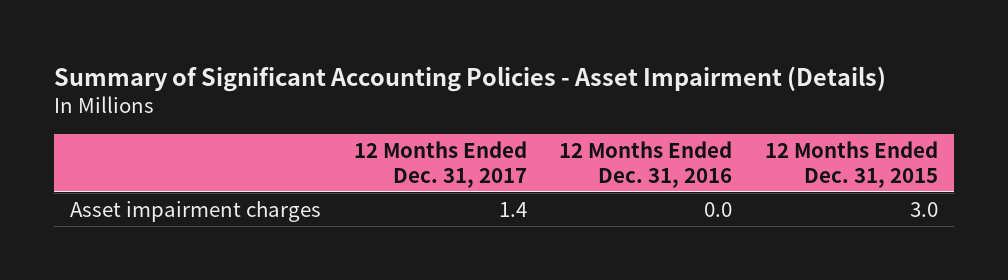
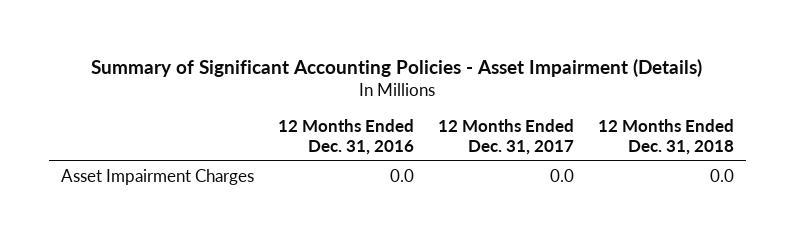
- | 12 Months Ended Dec. 31, 2017 | 12 Months Ended Dec. 31, 2016 | 12 Months Ended Dec. 31, 2015
+ | 12 Months Ended Dec. 31, 2016 | 12 Months Ended Dec. 31, 2017 | 12 Months Ended Dec. 31, 2018
- Asset impairment charges | 1.4 | 0.0 | 3.0
+ Asset Impairment Charges | 0.0 | 0.0 | 0.0

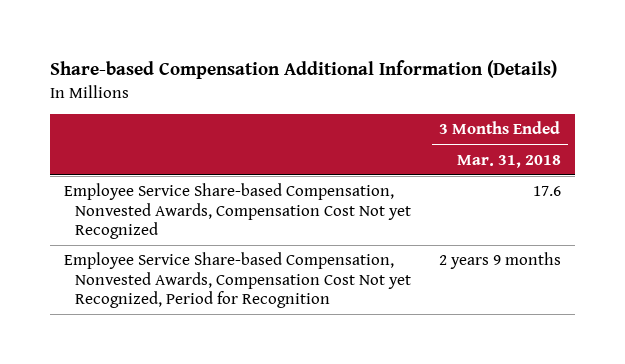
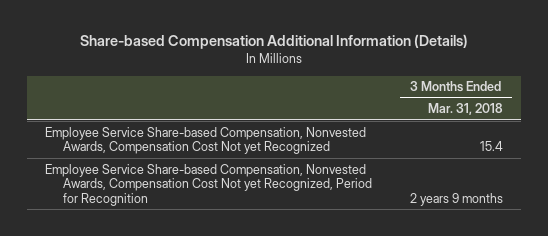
- Employee Service Share-based Compensation, Nonvested Awards, Compensation Cost Not yet Recognized | 17.6
+ Employee Service Share-based Compensation, Nonvested Awards, Compensation Cost Not yet Recognized | 15.4

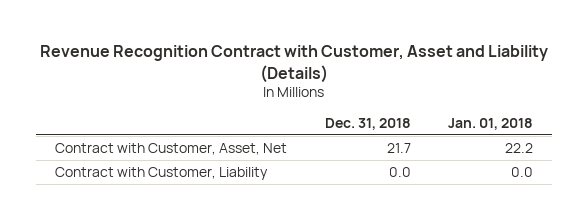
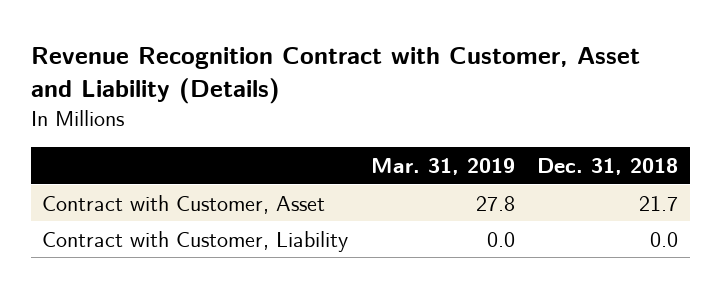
- | Dec. 31, 2018 | Jan. 01, 2018
+ | Mar. 31, 2019 | Dec. 31, 2018
- Contract with Customer, Asset, Net | 21.7 | 22.2
+ Contract with Customer, Asset | 27.8 | 21.7

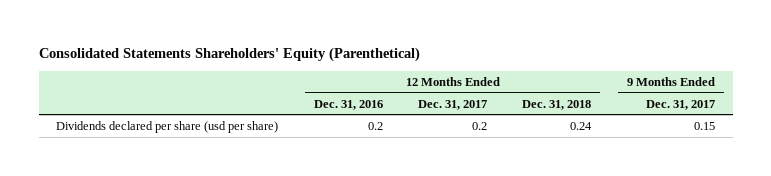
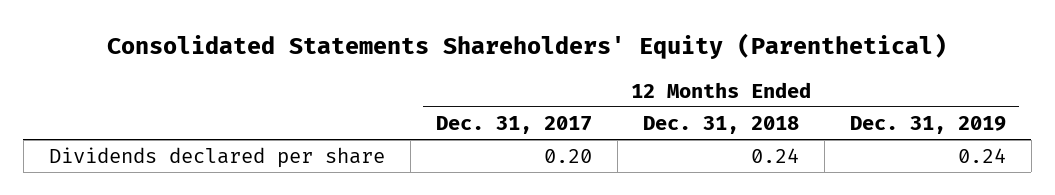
- | 12 Months Ended Dec. 31, 2016 | 12 Months Ended Dec. 31, 2017 | 12 Months Ended Dec. 31, 2018 | 9 Months Ended Dec. 31, 2017
+ | 12 Months Ended Dec. 31, 2017 | 12 Months Ended Dec. 31, 2018 | 12 Months Ended Dec. 31, 2019
- Dividends declared per share (usd per share) | 0.2 | 0.2 | 0.24 | 0.15
+ Dividends declared per share | 0.20 | 0.24 | 0.24

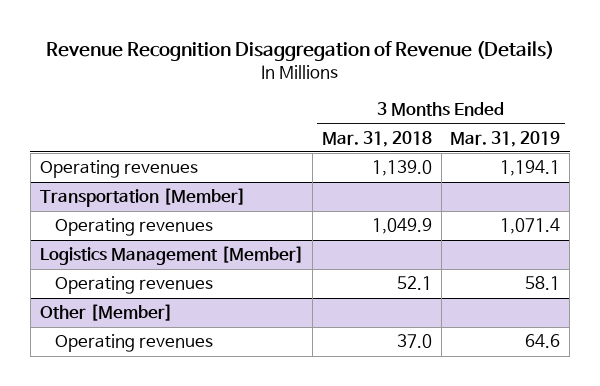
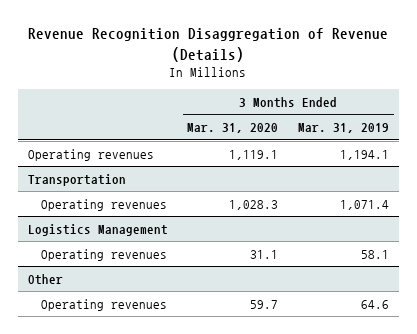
- | 3 Months Ended Mar. 31, 2018 | 3 Months Ended Mar. 31, 2019
+ | 3 Months Ended Mar. 31, 2020 | 3 Months Ended Mar. 31, 2019
- Transportation [Member]
+ Transportation
- Logistics Management [Member]
+ Logistics Management
- Other [Member]
+ Other

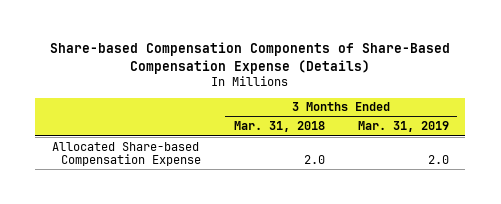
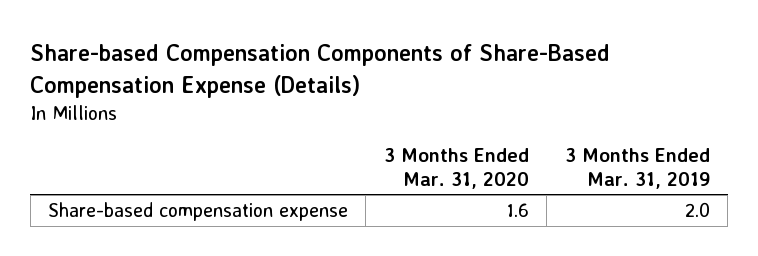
- | 3 Months Ended Mar. 31, 2018 | 3 Months Ended Mar. 31, 2019
+ | 3 Months Ended Mar. 31, 2020 | 3 Months Ended Mar. 31, 2019
- Allocated Share-based Compensation Expense | 2.0 | 2.0
+ Share-based compensation expense | 1.6 | 2.0

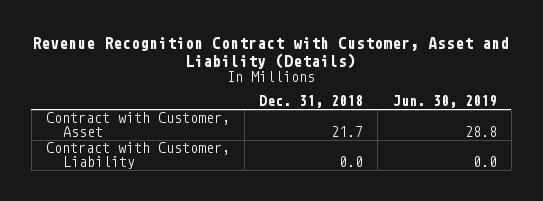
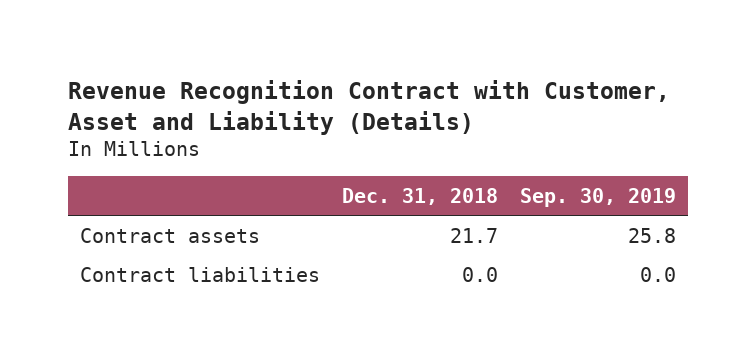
- | Dec. 31, 2018 | Jun. 30, 2019
+ | Dec. 31, 2018 | Sep. 30, 2019
- Contract with Customer, Asset | 21.7 | 28.8
- Contract with Customer, Liability | 0.0 | 0.0
+ Contract assets | 21.7 | 25.8
+ Contract liabilities | 0.0 | 0.0

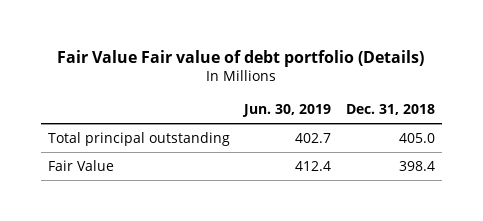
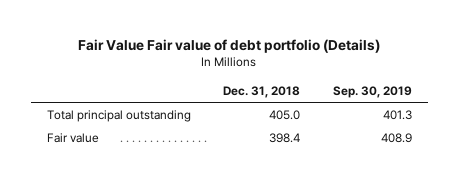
- | Jun. 30, 2019 | Dec. 31, 2018
+ | Dec. 31, 2018 | Sep. 30, 2019
- Fair Value | 412.4 | 398.4
+ Fair value | 398.4 | 408.9

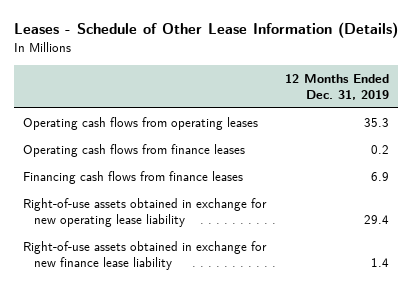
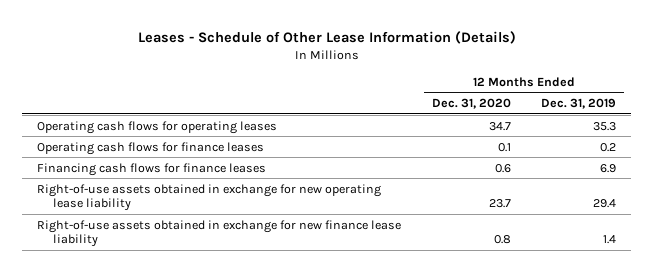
- | 12 Months Ended Dec. 31, 2019
+ | 12 Months Ended Dec. 31, 2020 | 12 Months Ended Dec. 31, 2019
- Operating cash flows from operating leases | 35.3
- Operating cash flows from finance leases | 0.2
- Financing cash flows from finance leases | 6.9
+ Operating cash flows for operating leases | 34.7 | 35.3
+ Operating cash flows for finance leases | 0.1 | 0.2
+ Financing cash flows for finance leases | 0.6 | 6.9

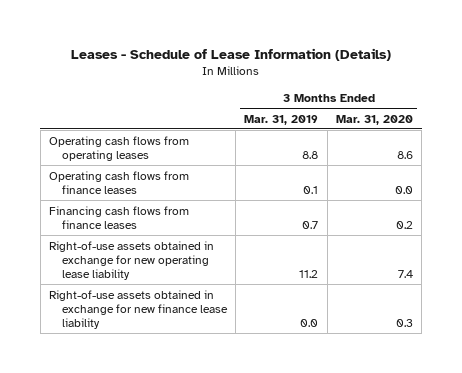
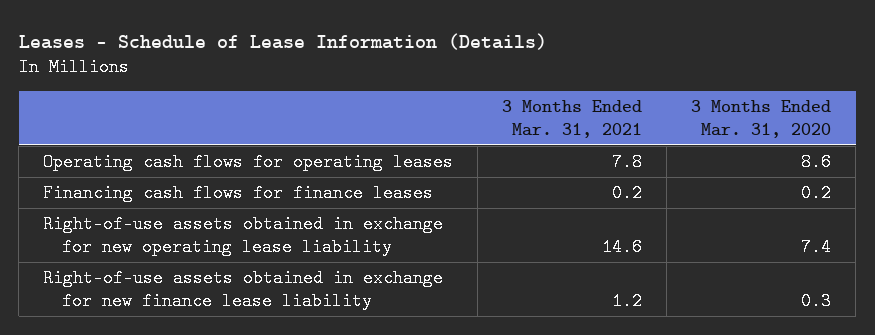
- | 3 Months Ended Mar. 31, 2019 | 3 Months Ended Mar. 31, 2020
+ | 3 Months Ended Mar. 31, 2021 | 3 Months Ended Mar. 31, 2020
- Operating cash flows from operating leases | 8.8 | 8.6
- Operating cash flows from finance leases | 0.1 | 0.0
- Financing cash flows from finance leases | 0.7 | 0.2
+ Operating cash flows for operating leases | 7.8 | 8.6
+ Financing cash flows for finance leases | 0.2 | 0.2

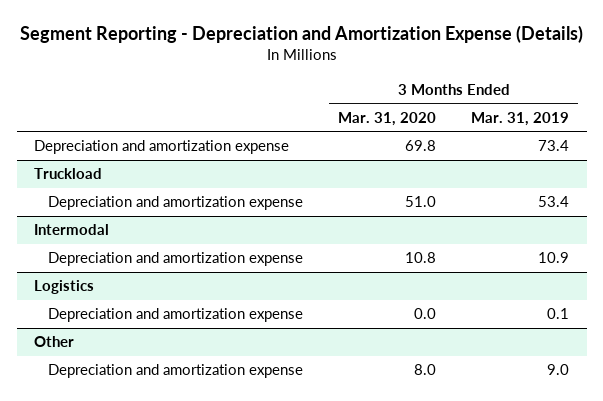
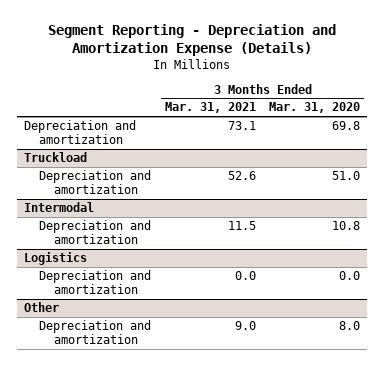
- | 3 Months Ended Mar. 31, 2020 | 3 Months Ended Mar. 31, 2019
+ | 3 Months Ended Mar. 31, 2021 | 3 Months Ended Mar. 31, 2020
- Depreciation and amortization expense | 69.8 | 73.4
+ Depreciation and amortization | 73.1 | 69.8
@ Truckload
- Depreciation and amortization expense | 51.0 | 53.4
+ Depreciation and amortization | 52.6 | 51.0
@ Intermodal
- Depreciation and amortization expense | 10.8 | 10.9
+ Depreciation and amortization | 11.5 | 10.8
@ Logistics
- Depreciation and amortization expense | 0.0 | 0.1
+ Depreciation and amortization | 0.0 | 0.0
@ Other
- Depreciation and amortization expense | 8.0 | 9.0
+ Depreciation and amortization | 9.0 | 8.0

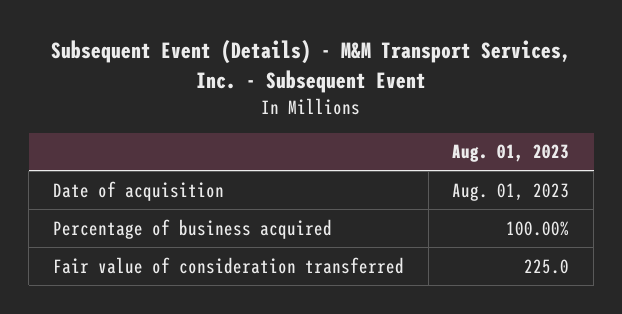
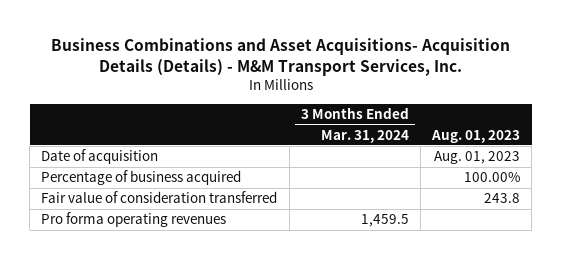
- Subsequent Event (Details) - M&M Transport Services, Inc. - Subsequent Event
+ Business Combinations and Asset Acquisitions- Acquisition Details (Details) - M&M Transport Services, Inc.
- | Aug. 01, 2023
+ | 3 Months Ended Mar. 31, 2024 | Aug. 01, 2023
- Fair value of consideration transferred | 225.0
+ Fair value of consideration transferred | | 243.8
+ Pro forma operating revenues | 1,459.5 |

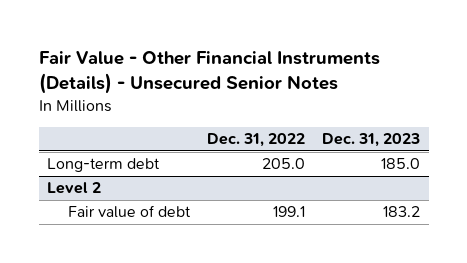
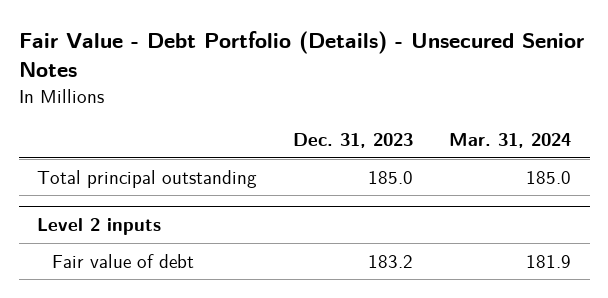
- Fair Value - Other Financial Instruments (Details) - Unsecured Senior Notes
+ Fair Value - Debt Portfolio (Details) - Unsecured Senior Notes
- | Dec. 31, 2022 | Dec. 31, 2023
+ | Dec. 31, 2023 | Mar. 31, 2024
- Long-term debt | 205.0 | 185.0
- Level 2
+ Total principal outstanding | 185.0 | 185.0
+ Level 2 inputs

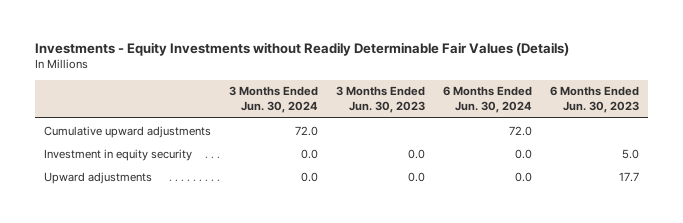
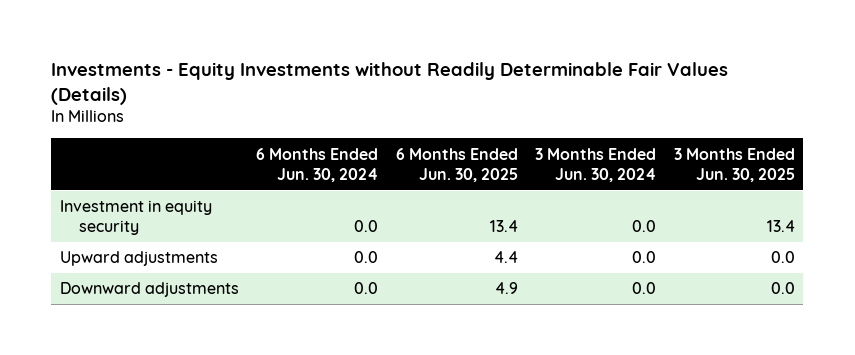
- | 3 Months Ended Jun. 30, 2024 | 3 Months Ended Jun. 30, 2023 | 6 Months Ended Jun. 30, 2024 | 6 Months Ended Jun. 30, 2023
+ | 6 Months Ended Jun. 30, 2024 | 6 Months Ended Jun. 30, 2025 | 3 Months Ended Jun. 30, 2024 | 3 Months Ended Jun. 30, 2025
- Cumulative upward adjustments | 72.0 | | 72.0 |
+ Downward adjustments | 0.0 | 4.9 | 0.0 | 0.0

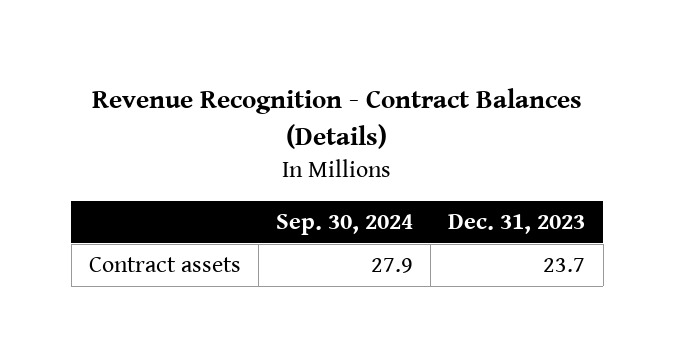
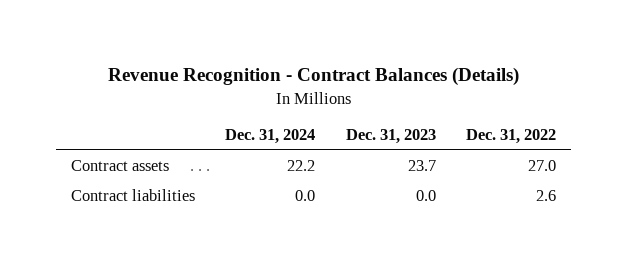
- | Sep. 30, 2024 | Dec. 31, 2023
+ | Dec. 31, 2024 | Dec. 31, 2023 | Dec. 31, 2022
+ Contract liabilities | 0.0 | 0.0 | 2.6

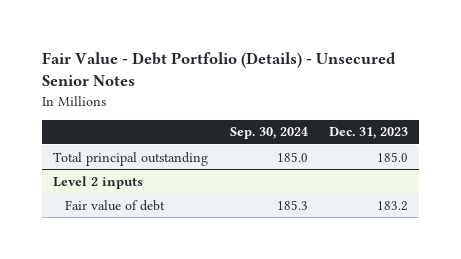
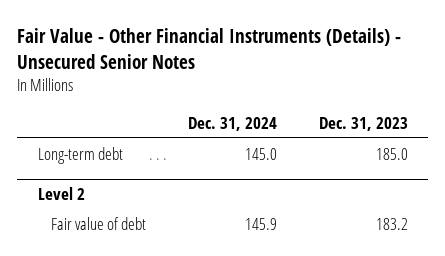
- Fair Value - Debt Portfolio (Details) - Unsecured Senior Notes
+ Fair Value - Other Financial Instruments (Details) - Unsecured Senior Notes
- | Sep. 30, 2024 | Dec. 31, 2023
+ | Dec. 31, 2024 | Dec. 31, 2023
- Total principal outstanding | 185.0 | 185.0
- Level 2 inputs
+ Long-term debt | 145.0 | 185.0
+ Level 2

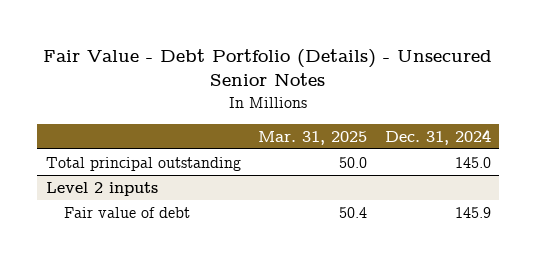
- Fair Value - Other Financial Instruments (Details) - Unsecured Senior Notes
+ Fair Value - Debt Portfolio (Details) - Unsecured Senior Notes
- | Dec. 31, 2024 | Dec. 31, 2023
+ | Mar. 31, 2025 | Dec. 31, 2024
- Long-term debt | 145.0 | 185.0
- Level 2
+ Total principal outstanding | 50.0 | 145.0
+ Level 2 inputs

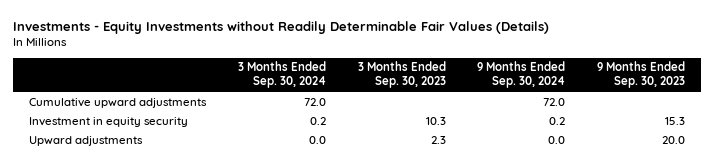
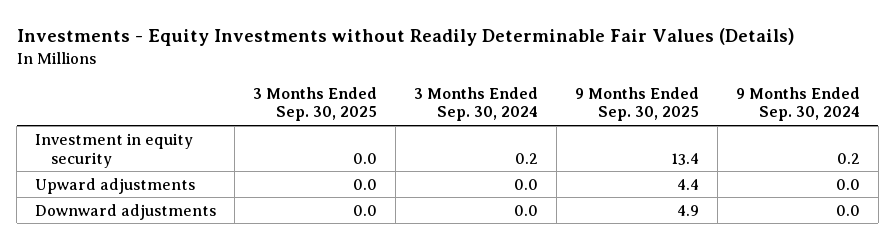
- | 3 Months Ended Sep. 30, 2024 | 3 Months Ended Sep. 30, 2023 | 9 Months Ended Sep. 30, 2024 | 9 Months Ended Sep. 30, 2023
+ | 3 Months Ended Sep. 30, 2025 | 3 Months Ended Sep. 30, 2024 | 9 Months Ended Sep. 30, 2025 | 9 Months Ended Sep. 30, 2024
- Cumulative upward adjustments | 72.0 | | 72.0 |
+ Downward adjustments | 0.0 | 0.0 | 4.9 | 0.0

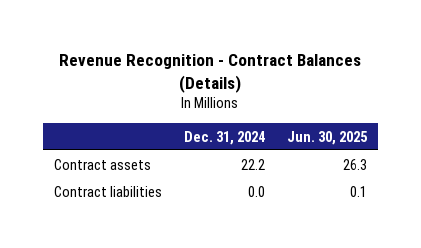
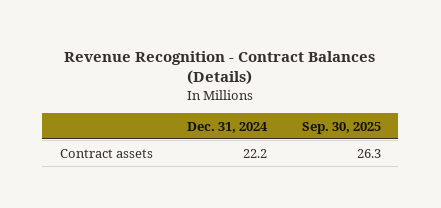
- | Dec. 31, 2024 | Jun. 30, 2025
+ | Dec. 31, 2024 | Sep. 30, 2025
- Contract liabilities | 0.0 | 0.1

